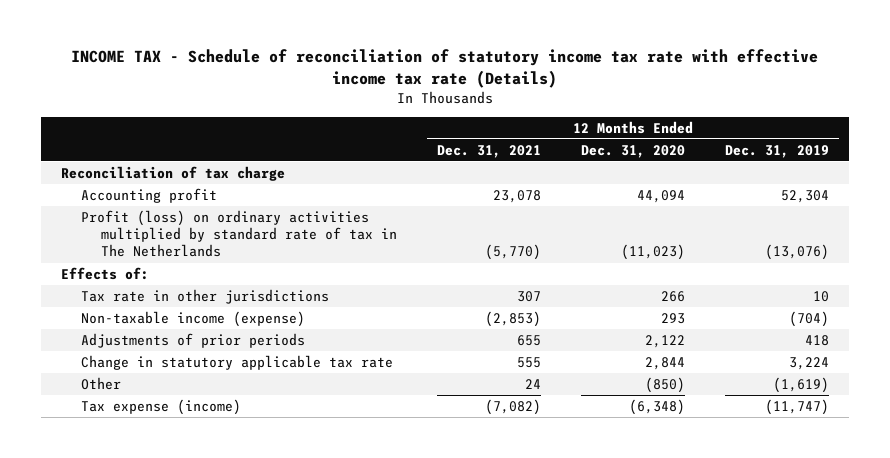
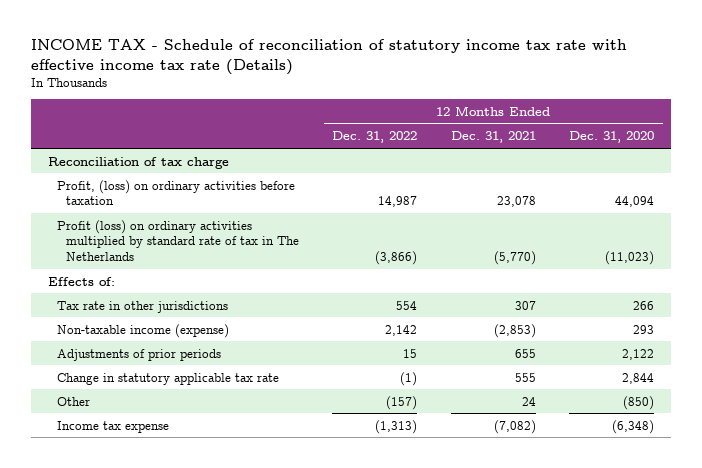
- | 12 Months Ended Dec. 31, 2021 | 12 Months Ended Dec. 31, 2020 | 12 Months Ended Dec. 31, 2019
+ | 12 Months Ended Dec. 31, 2022 | 12 Months Ended Dec. 31, 2021 | 12 Months Ended Dec. 31, 2020
- Accounting profit | 23,078 | 44,094 | 52,304
+ Profit, (loss) on ordinary activities before taxation | 14,987 | 23,078 | 44,094
- Tax expense (income) | (7,082) | (6,348) | (11,747)
+ Income tax expense | (1,313) | (7,082) | (6,348)

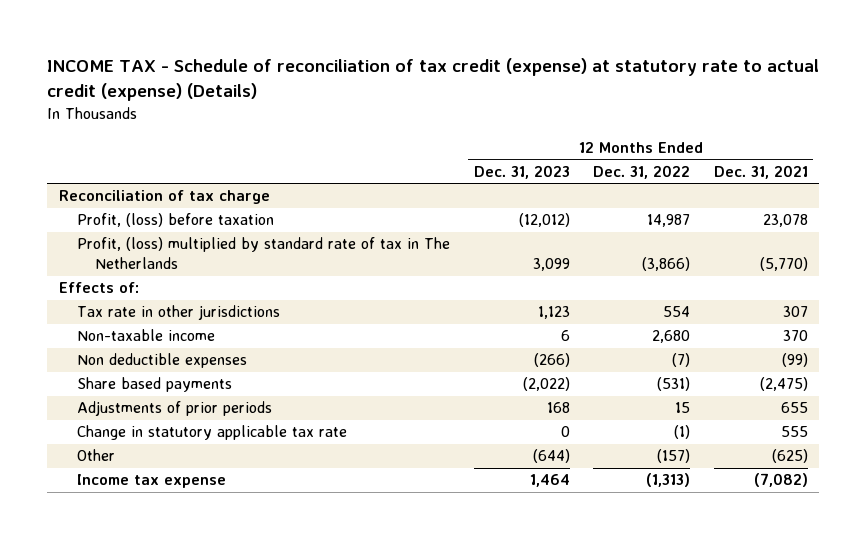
- INCOME TAX - Schedule of reconciliation of statutory income tax rate with effective income tax rate (Details)
+ INCOME TAX - Schedule of reconciliation of tax credit (expense) at statutory rate to actual credit (expense) (Details)
- | 12 Months Ended Dec. 31, 2022 | 12 Months Ended Dec. 31, 2021 | 12 Months Ended Dec. 31, 2020
+ | 12 Months Ended Dec. 31, 2023 | 12 Months Ended Dec. 31, 2022 | 12 Months Ended Dec. 31, 2021
- Profit, (loss) on ordinary activities before taxation | 14,987 | 23,078 | 44,094
- Profit (loss) on ordinary activities multiplied by standard rate of tax in The Netherlands | (3,866) | (5,770) | (11,023)
+ Profit, (loss) before taxation | (12,012) | 14,987 | 23,078
+ Profit, (loss) multiplied by standard rate of tax in The Netherlands | 3,099 | (3,866) | (5,770)
- Non-taxable income (expense) | 2,142 | (2,853) | 293
+ Non-taxable income | 6 | 2,680 | 370
+ Non deductible expenses | (266) | (7) | (99)
+ Share based payments | (2,022) | (531) | (2,475)
- Other | (157) | 24 | (850)
+ Other | (644) | (157) | (625)

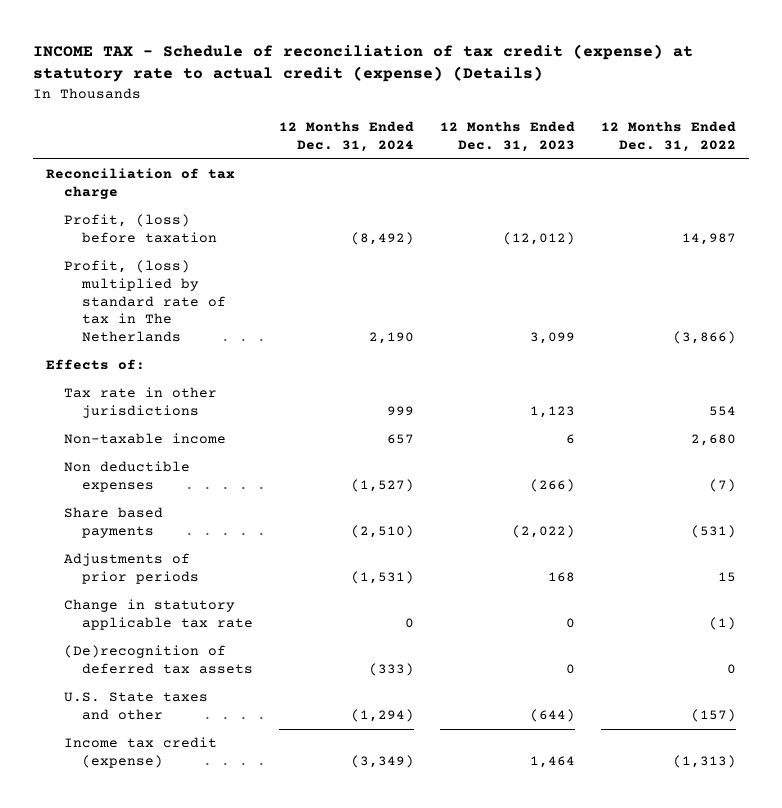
- | 12 Months Ended Dec. 31, 2023 | 12 Months Ended Dec. 31, 2022 | 12 Months Ended Dec. 31, 2021
+ | 12 Months Ended Dec. 31, 2024 | 12 Months Ended Dec. 31, 2023 | 12 Months Ended Dec. 31, 2022
- Other | (644) | (157) | (625)
- Income tax expense | 1,464 | (1,313) | (7,082)
+ (De)recognition of deferred tax assets | (333) | 0 | 0
+ U.S. State taxes and other | (1,294) | (644) | (157)
+ Income tax credit (expense) | (3,349) | 1,464 | (1,313)

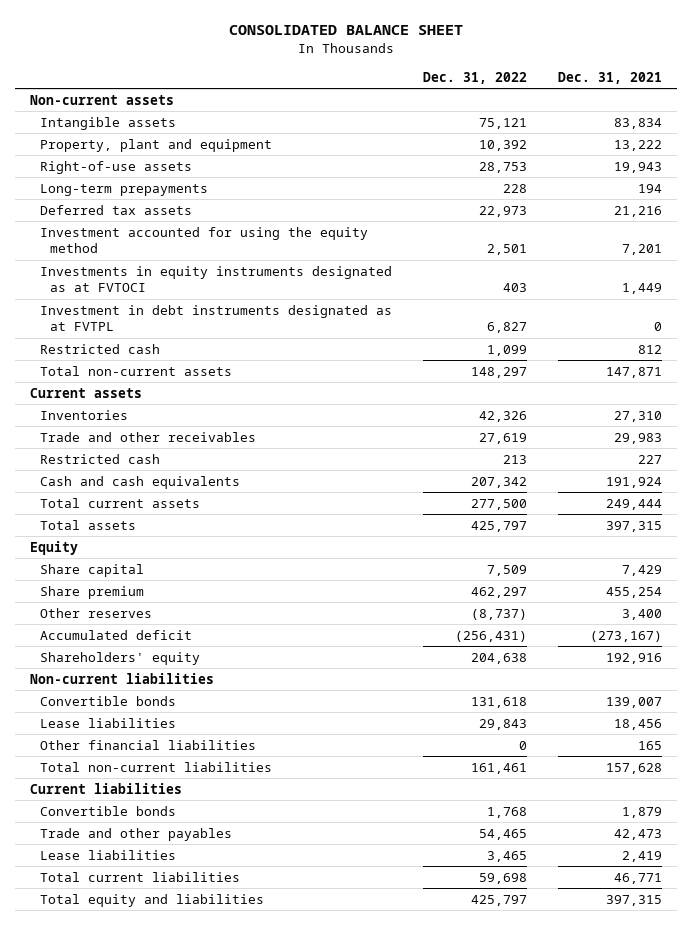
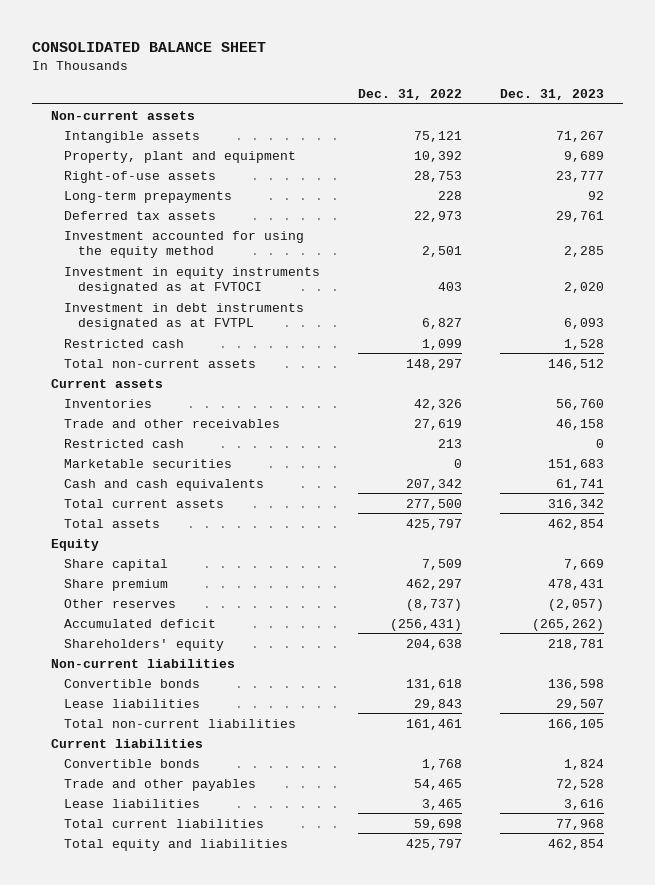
- | Dec. 31, 2022 | Dec. 31, 2021
+ | Dec. 31, 2022 | Dec. 31, 2023
- Investments in equity instruments designated as at FVTOCI | 403 | 1,449
+ Investment in equity instruments designated as at FVTOCI | 403 | 2,020
+ Marketable securities | 0 | 151,683
- Other financial liabilities | 0 | 165

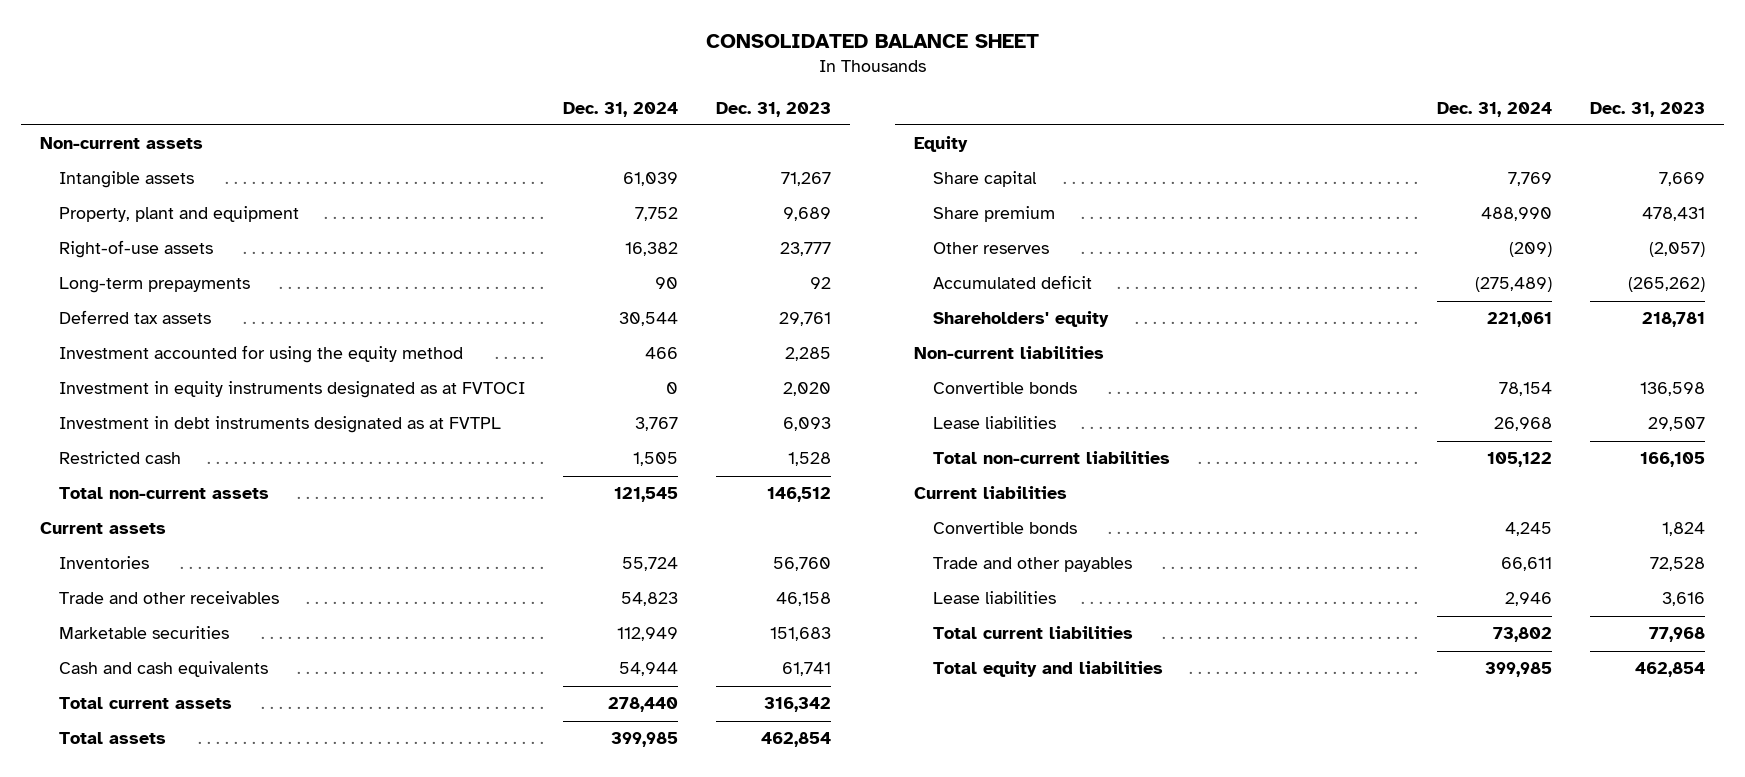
- | Dec. 31, 2022 | Dec. 31, 2023
+ | Dec. 31, 2024 | Dec. 31, 2023
- Restricted cash | 213 | 0

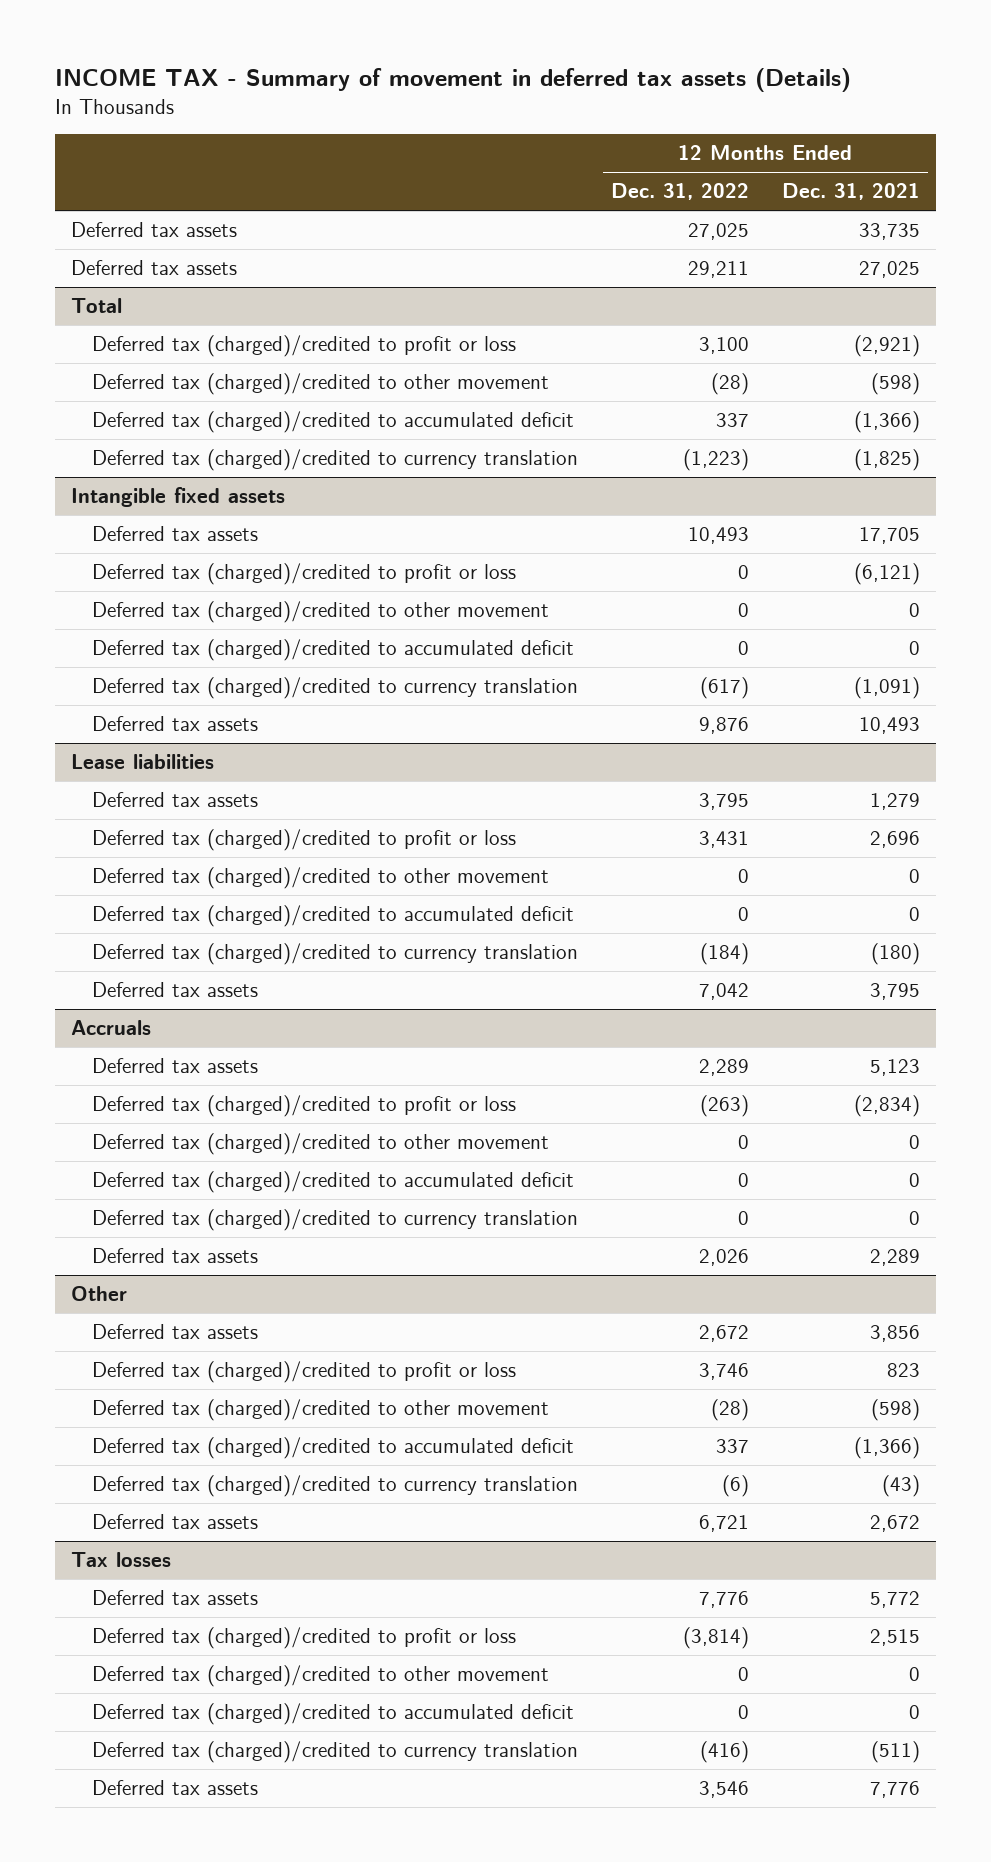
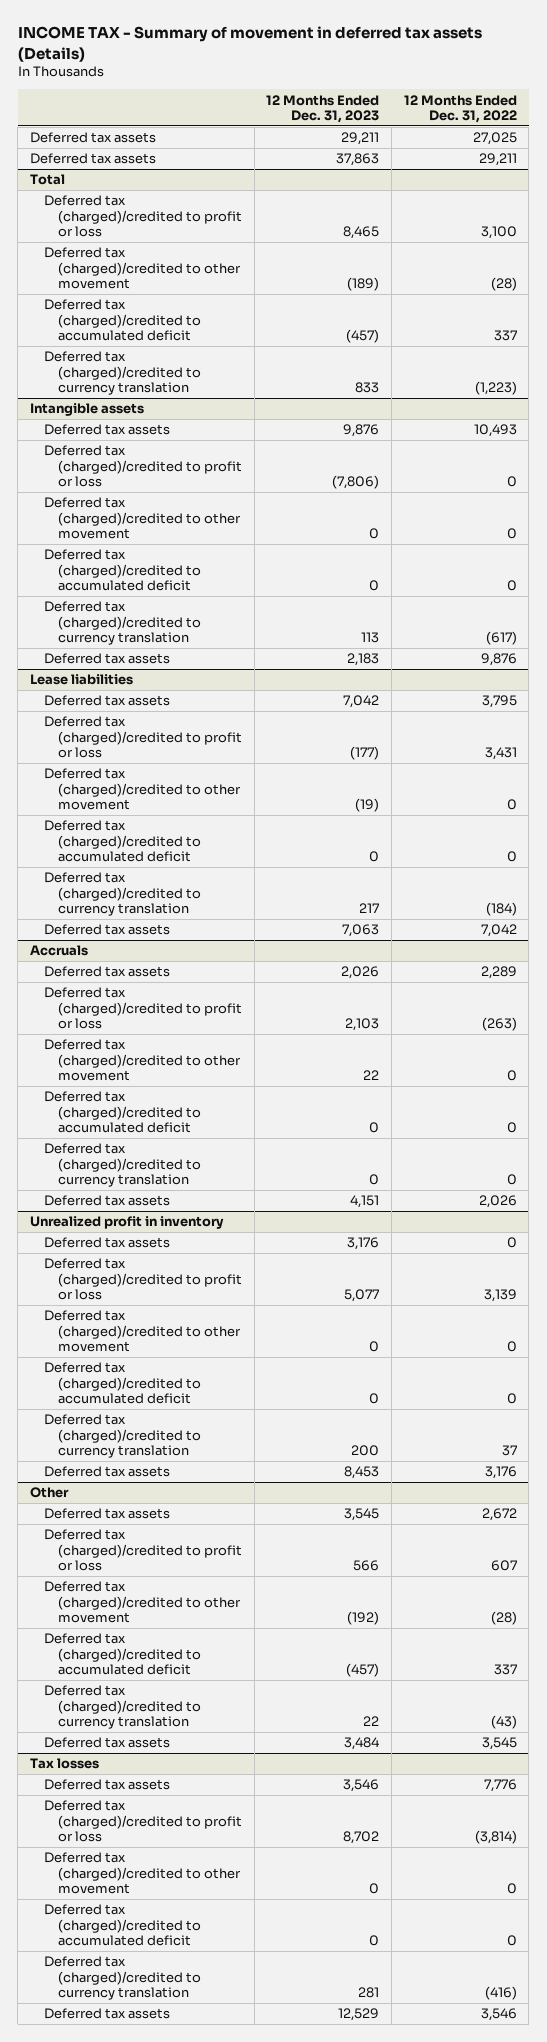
- | 12 Months Ended Dec. 31, 2022 | 12 Months Ended Dec. 31, 2021
+ | 12 Months Ended Dec. 31, 2023 | 12 Months Ended Dec. 31, 2022
- Intangible fixed assets
+ Intangible assets
+ Unrealized profit in inventory
+ Deferred tax assets | 3,176 | 0
+ Deferred tax (charged)/credited to profit or loss | 5,077 | 3,139
+ Deferred tax (charged)/credited to other movement | 0 | 0
+ Deferred tax (charged)/credited to accumulated deficit | 0 | 0
+ Deferred tax (charged)/credited to currency translation | 200 | 37
+ Deferred tax assets | 8,453 | 3,176
@ Other
- Deferred tax (charged)/credited to profit or loss | 3,746 | 823
+ Deferred tax (charged)/credited to profit or loss | 566 | 607
- Deferred tax (charged)/credited to currency translation | (6) | (43)
- Deferred tax assets | 6,721 | 2,672
+ Deferred tax (charged)/credited to currency translation | 22 | (43)
+ Deferred tax assets | 3,484 | 3,545

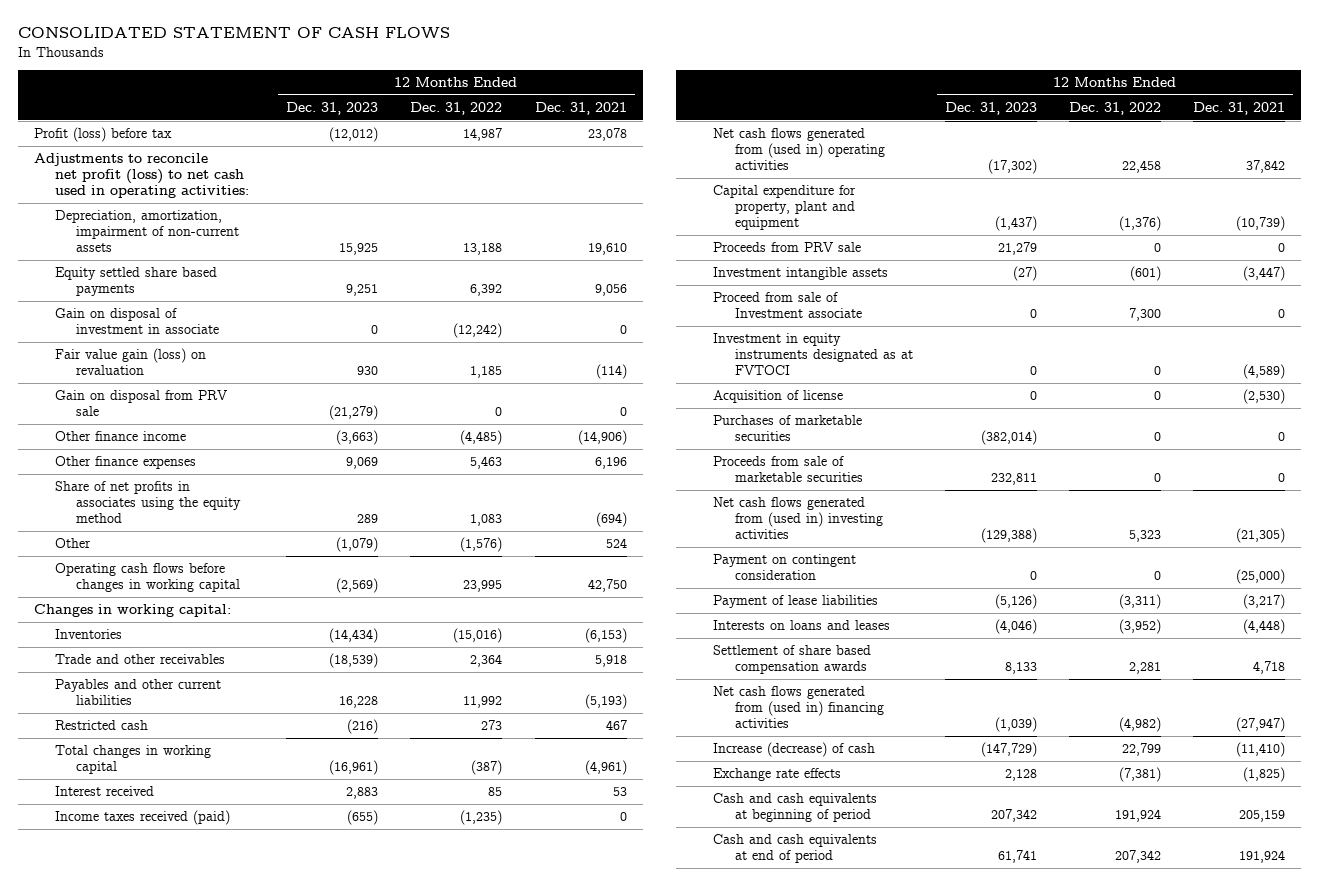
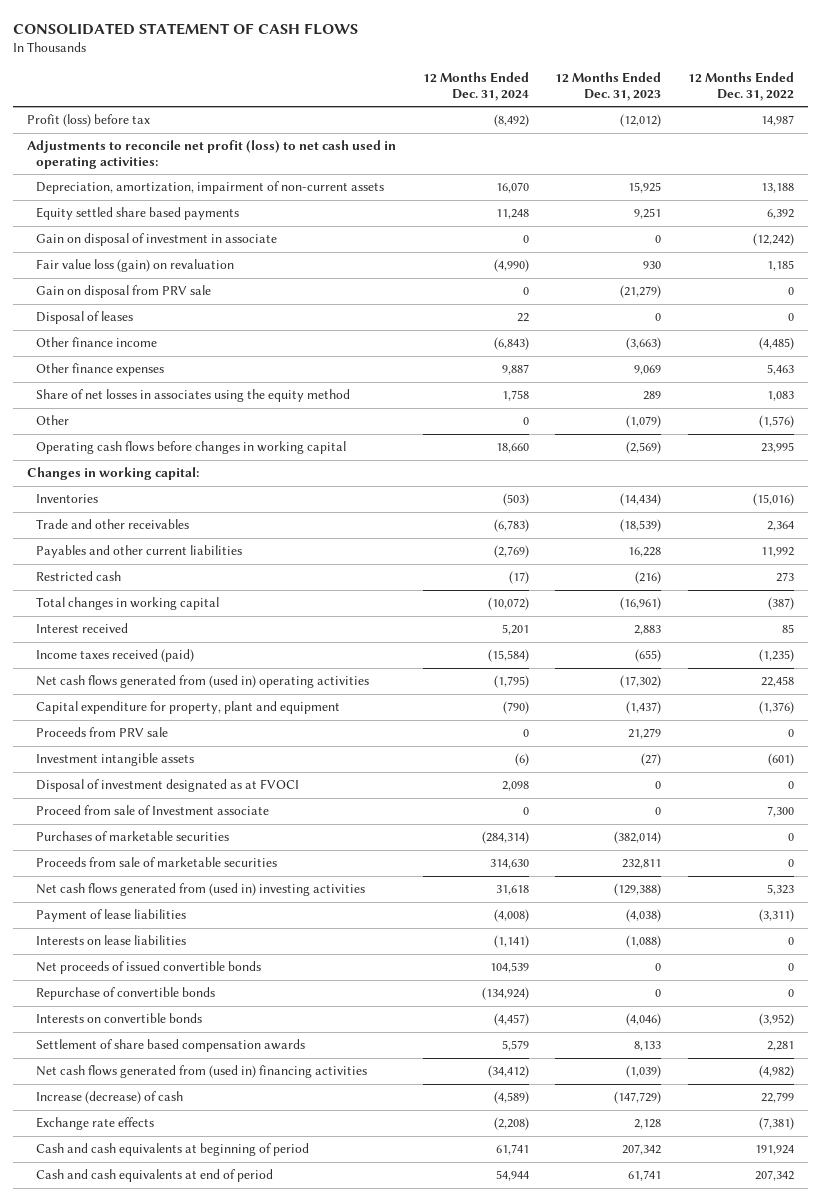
- | 12 Months Ended Dec. 31, 2023 | 12 Months Ended Dec. 31, 2022 | 12 Months Ended Dec. 31, 2021
+ | 12 Months Ended Dec. 31, 2024 | 12 Months Ended Dec. 31, 2023 | 12 Months Ended Dec. 31, 2022
- Fair value gain (loss) on revaluation | 930 | 1,185 | (114)
+ Fair value loss (gain) on revaluation | (4,990) | 930 | 1,185
+ Disposal of leases | 22 | 0 | 0
- Share of net profits in associates using the equity method | 289 | 1,083 | (694)
+ Share of net losses in associates using the equity method | 1,758 | 289 | 1,083
+ Disposal of investment designated as at FVOCI | 2,098 | 0 | 0
- Investment in equity instruments designated as at FVTOCI | 0 | 0 | (4,589)
- Acquisition of license | 0 | 0 | (2,530)
- Payment on contingent consideration | 0 | 0 | (25,000)
- Payment of lease liabilities | (5,126) | (3,311) | (3,217)
- Interests on loans and leases | (4,046) | (3,952) | (4,448)
+ Payment of lease liabilities | (4,008) | (4,038) | (3,311)
+ Interests on lease liabilities | (1,141) | (1,088) | 0
+ Net proceeds of issued convertible bonds | 104,539 | 0 | 0
+ Repurchase of convertible bonds | (134,924) | 0 | 0
+ Interests on convertible bonds | (4,457) | (4,046) | (3,952)

